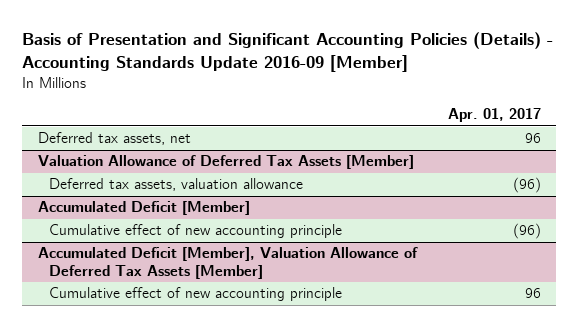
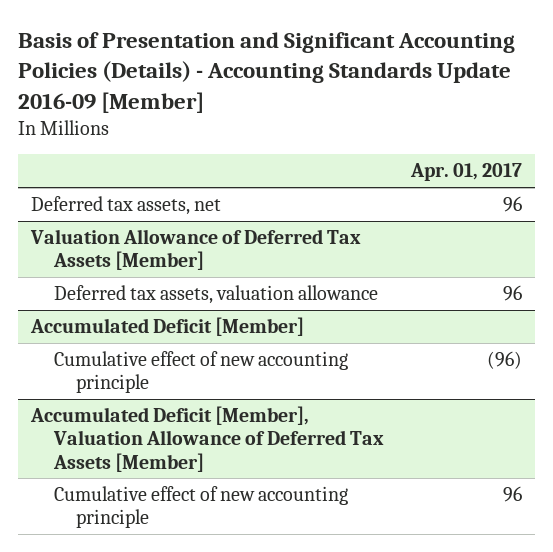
@ Valuation Allowance of Deferred Tax Assets [Member]
- Deferred tax assets, valuation allowance | (96)
+ Deferred tax assets, valuation allowance | 96

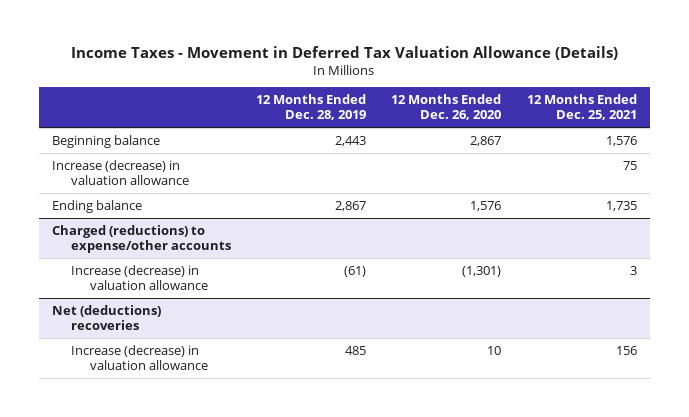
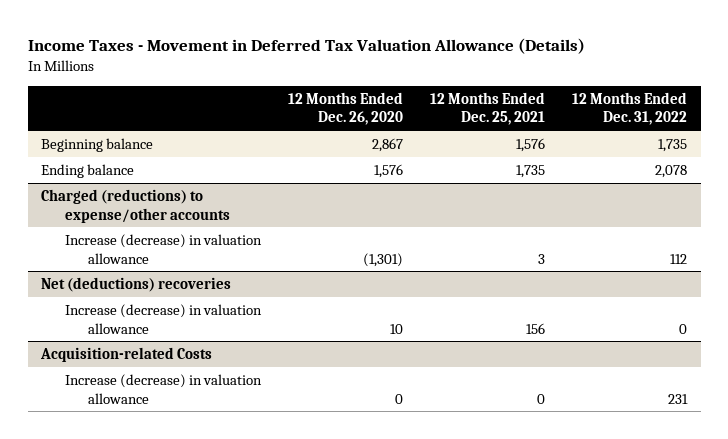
- | 12 Months Ended Dec. 28, 2019 | 12 Months Ended Dec. 26, 2020 | 12 Months Ended Dec. 25, 2021
+ | 12 Months Ended Dec. 26, 2020 | 12 Months Ended Dec. 25, 2021 | 12 Months Ended Dec. 31, 2022
- Increase (decrease) in valuation allowance | | | 75
+ Acquisition-related Costs
+ Increase (decrease) in valuation allowance | 0 | 0 | 231

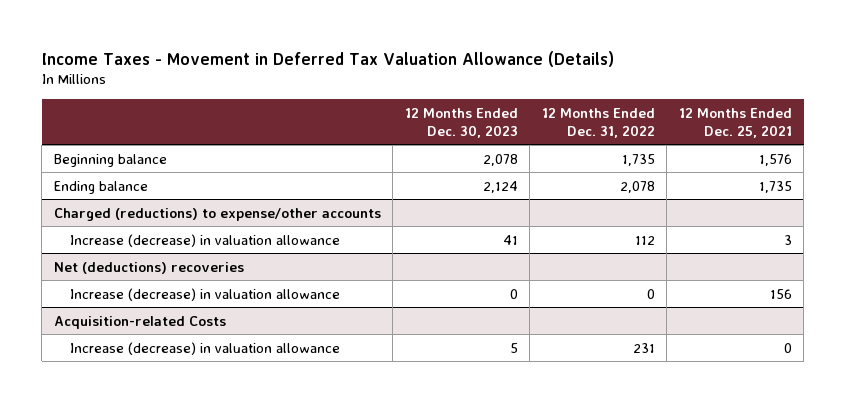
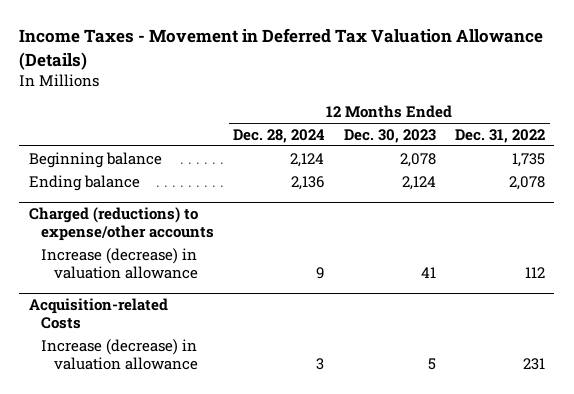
- | 12 Months Ended Dec. 30, 2023 | 12 Months Ended Dec. 31, 2022 | 12 Months Ended Dec. 25, 2021
+ | 12 Months Ended Dec. 28, 2024 | 12 Months Ended Dec. 30, 2023 | 12 Months Ended Dec. 31, 2022
- Net (deductions) recoveries
- Increase (decrease) in valuation allowance | 0 | 0 | 156

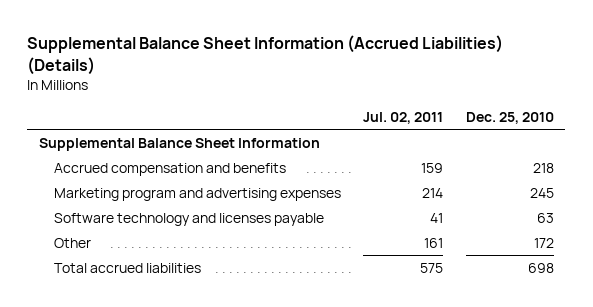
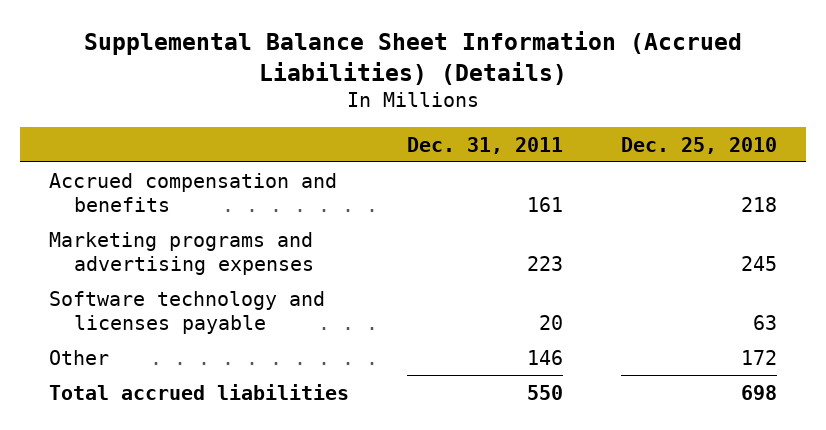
- | Jul. 02, 2011 | Dec. 25, 2010
+ | Dec. 31, 2011 | Dec. 25, 2010
- Supplemental Balance Sheet Information
- Marketing program and advertising expenses | 214 | 245
+ Marketing programs and advertising expenses | 223 | 245

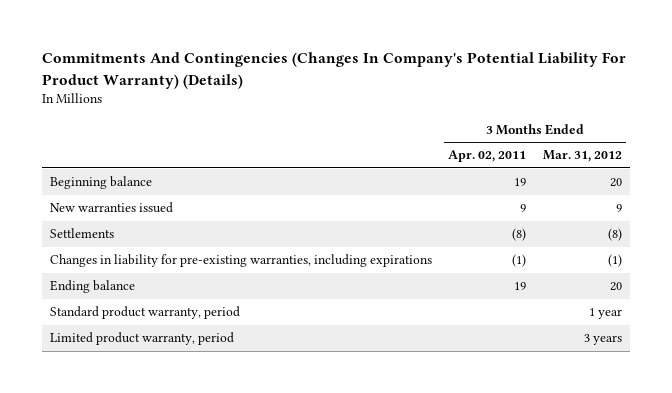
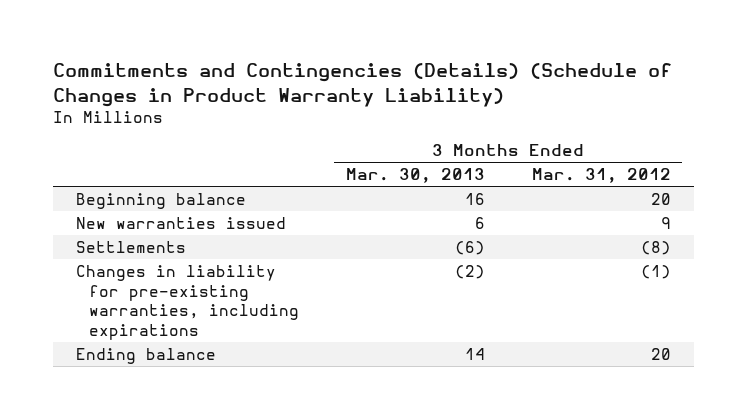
- Commitments And Contingencies (Changes In Company's Potential Liability For Product Warranty) (Details)
+ Commitments and Contingencies (Details) (Schedule of Changes in Product Warranty Liability)
- | 3 Months Ended Apr. 02, 2011 | 3 Months Ended Mar. 31, 2012
+ | 3 Months Ended Mar. 30, 2013 | 3 Months Ended Mar. 31, 2012
- Standard product warranty, period | | 1 year
- Limited product warranty, period | | 3 years

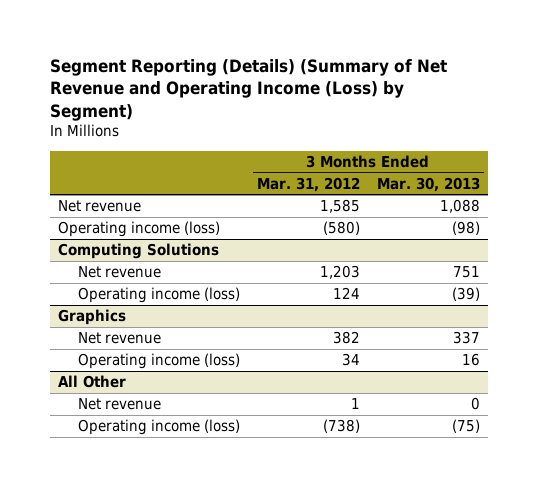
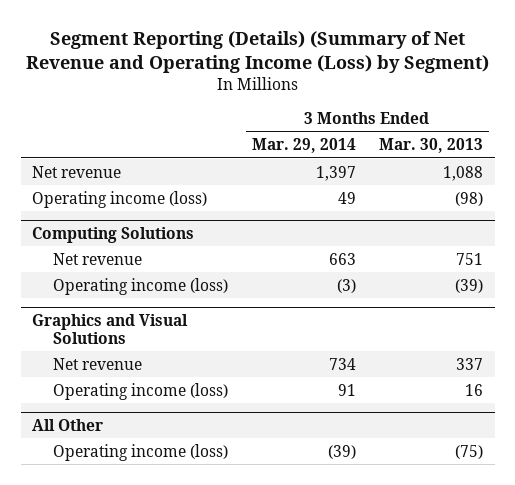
- | 3 Months Ended Mar. 31, 2012 | 3 Months Ended Mar. 30, 2013
+ | 3 Months Ended Mar. 29, 2014 | 3 Months Ended Mar. 30, 2013
- Graphics
+ Graphics and Visual Solutions
@ All Other
- Net revenue | 1 | 0

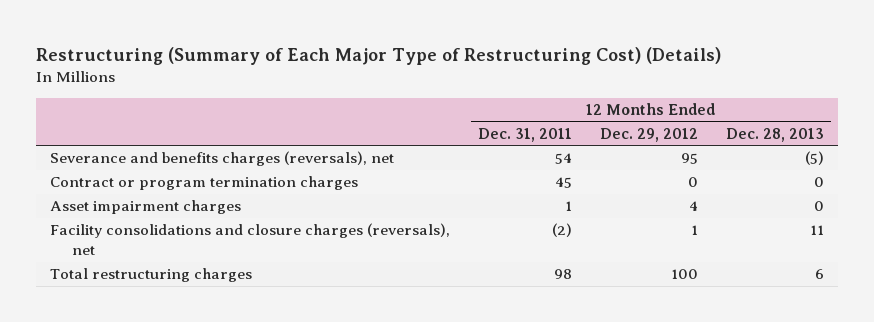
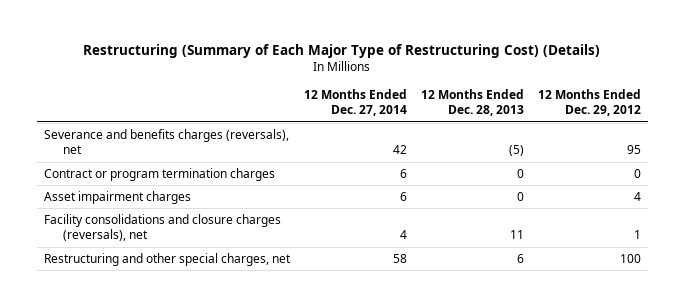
- | 12 Months Ended Dec. 31, 2011 | 12 Months Ended Dec. 29, 2012 | 12 Months Ended Dec. 28, 2013
+ | 12 Months Ended Dec. 27, 2014 | 12 Months Ended Dec. 28, 2013 | 12 Months Ended Dec. 29, 2012
- Total restructuring charges | 98 | 100 | 6
+ Restructuring and other special charges, net | 58 | 6 | 100

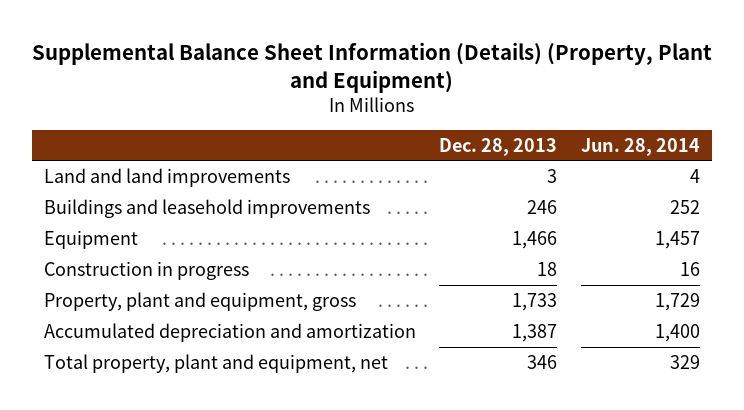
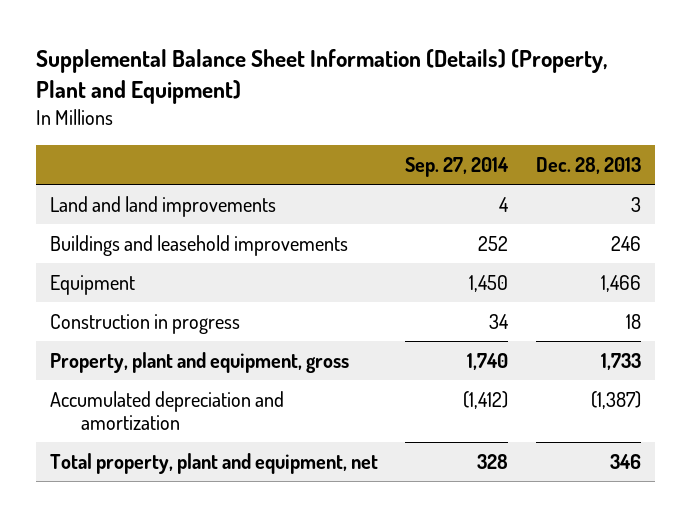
- | Dec. 28, 2013 | Jun. 28, 2014
+ | Sep. 27, 2014 | Dec. 28, 2013
- Accumulated depreciation and amortization | 1,387 | 1,400
+ Accumulated depreciation and amortization | (1,412) | (1,387)

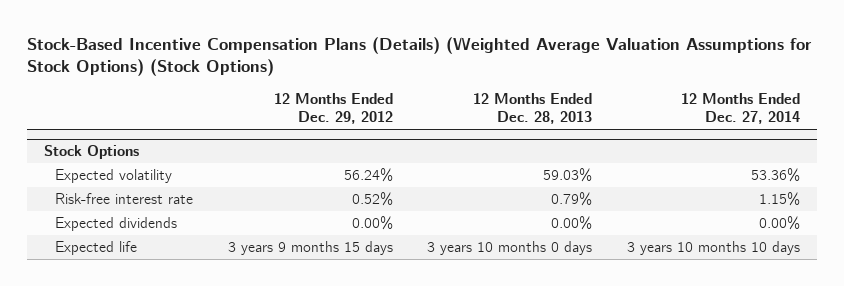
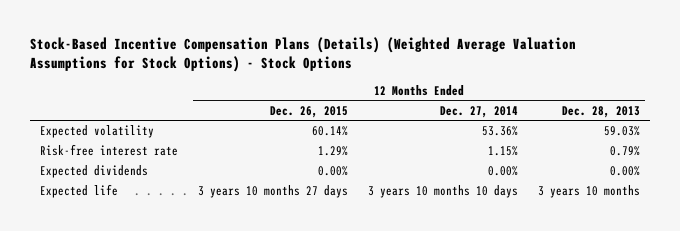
- Stock-Based Incentive Compensation Plans (Details) (Weighted Average Valuation Assumptions for Stock Options) (Stock Options)
+ Stock-Based Incentive Compensation Plans (Details) (Weighted Average Valuation Assumptions for Stock Options) - Stock Options
- | 12 Months Ended Dec. 29, 2012 | 12 Months Ended Dec. 28, 2013 | 12 Months Ended Dec. 27, 2014
+ | 12 Months Ended Dec. 26, 2015 | 12 Months Ended Dec. 27, 2014 | 12 Months Ended Dec. 28, 2013
- Stock Options
- Expected life | 3 years 9 months 15 days | 3 years 10 months 0 days | 3 years 10 months 10 days
+ Expected life | 3 years 10 months 27 days | 3 years 10 months 10 days | 3 years 10 months

